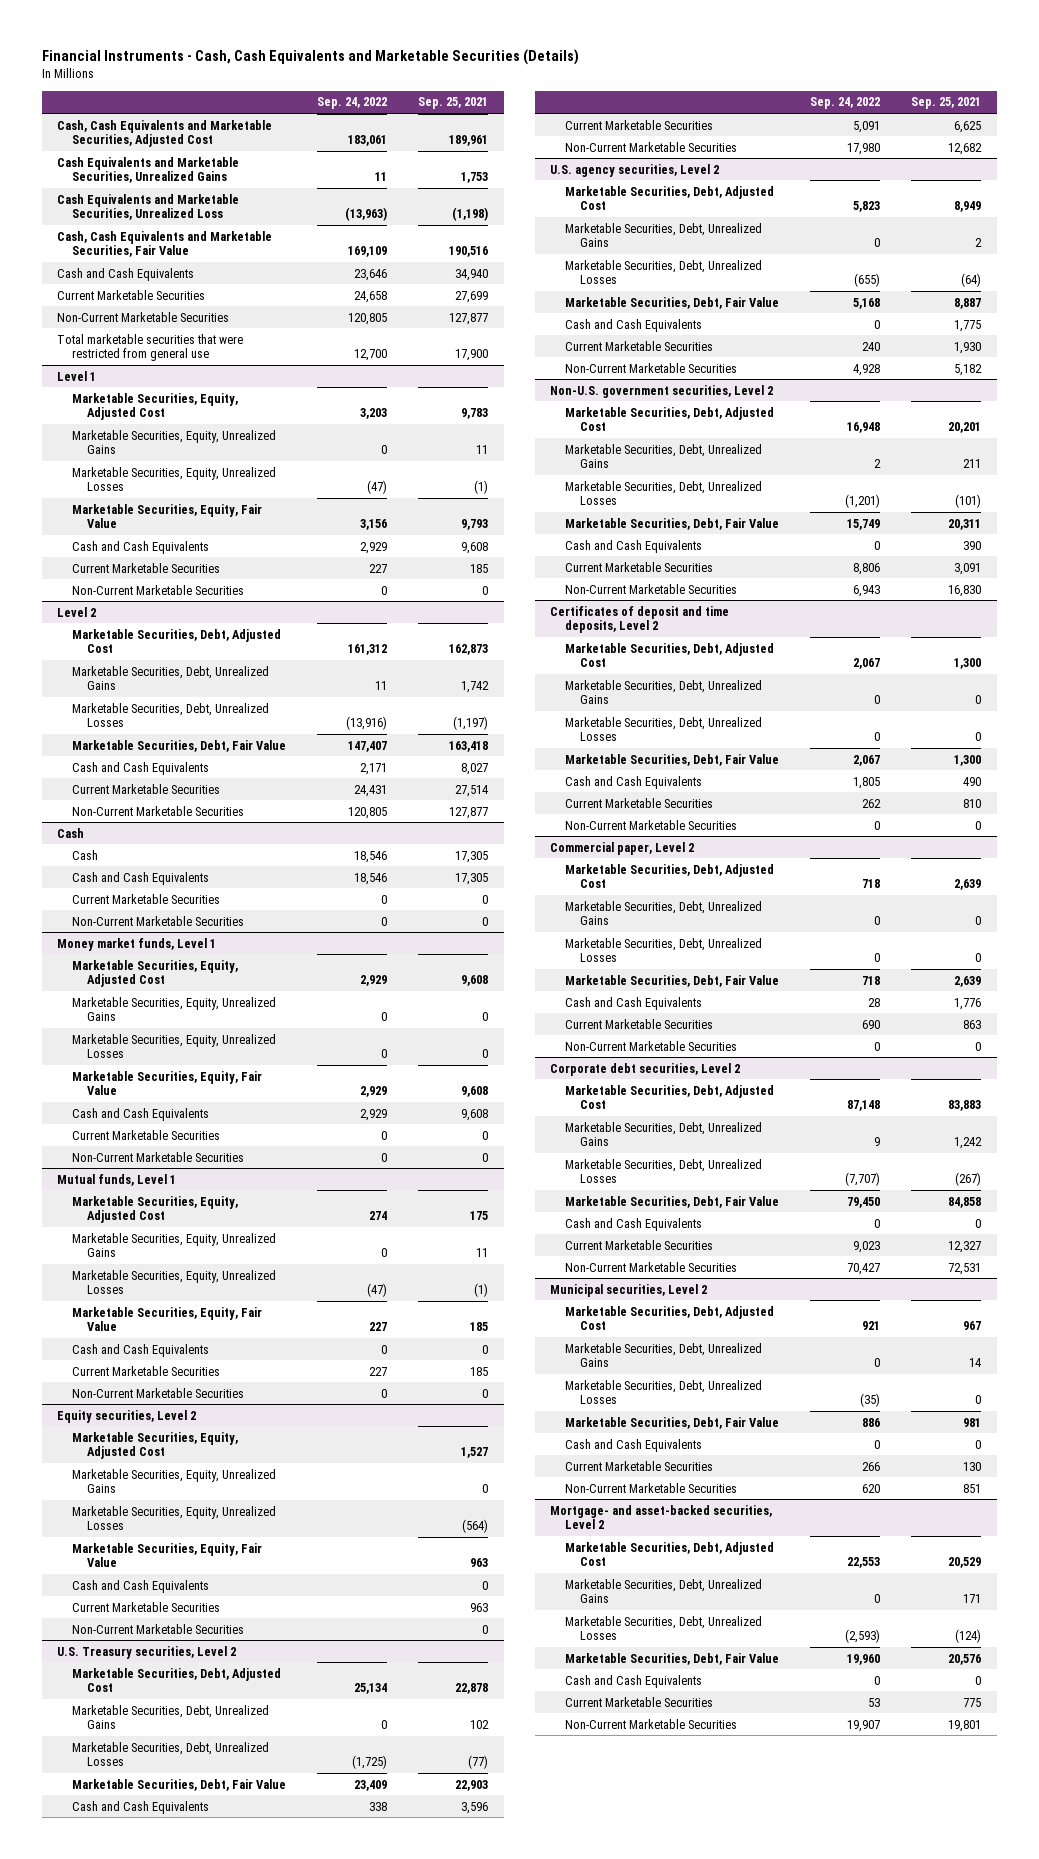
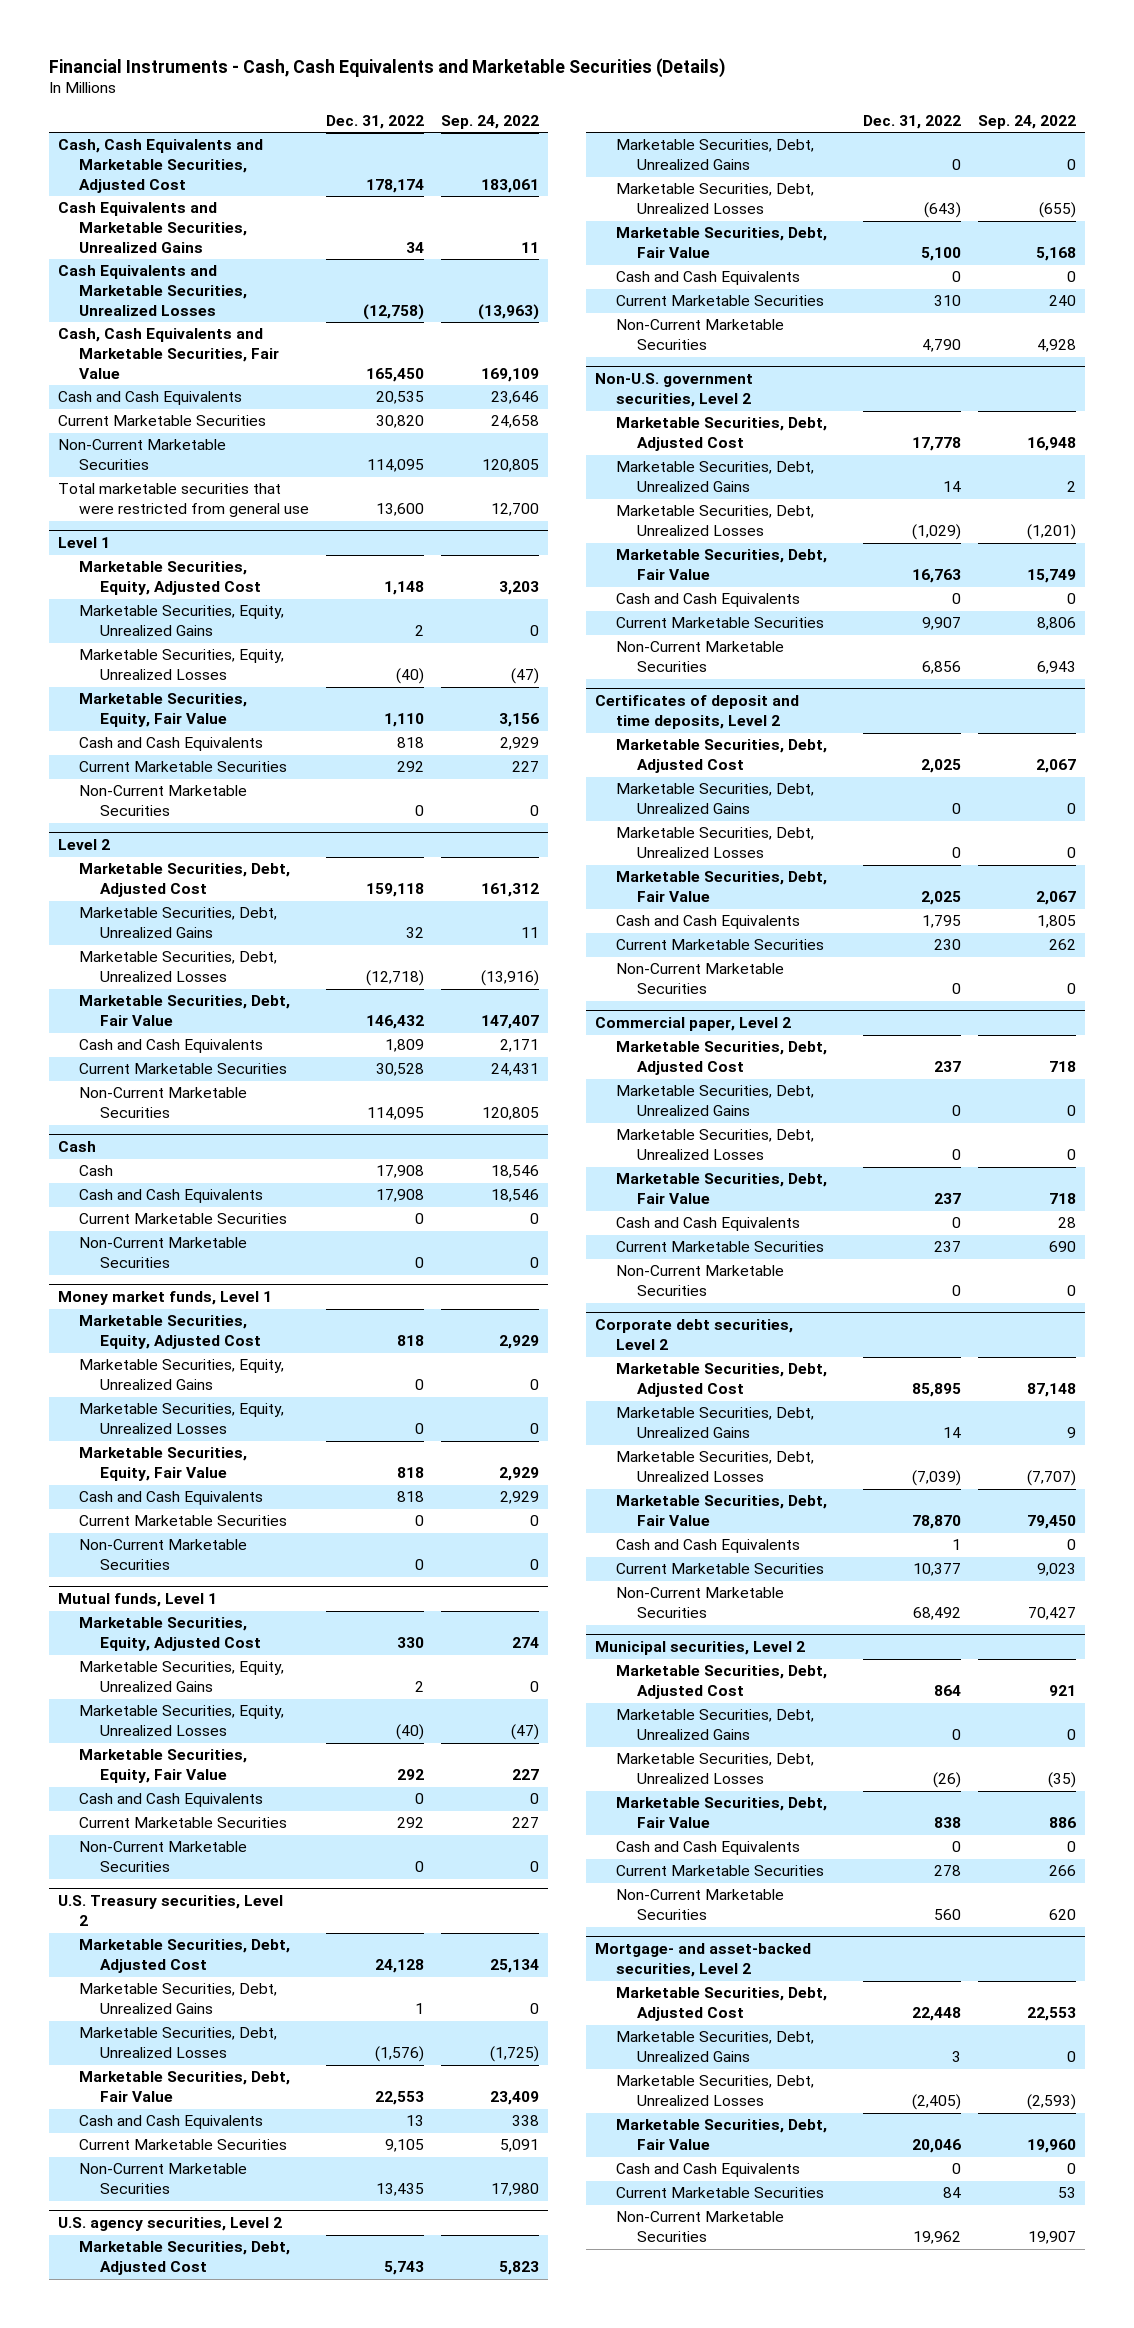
- | Sep. 24, 2022 | Sep. 25, 2021
+ | Dec. 31, 2022 | Sep. 24, 2022
- Cash Equivalents and Marketable Securities, Unrealized Loss | (13,963) | (1,198)
+ Cash Equivalents and Marketable Securities, Unrealized Losses | (12,758) | (13,963)
- Equity securities, Level 2
- Marketable Securities, Equity, Adjusted Cost | | 1,527
- Marketable Securities, Equity, Unrealized Gains | | 0
- Marketable Securities, Equity, Unrealized Losses | | (564)
- Marketable Securities, Equity, Fair Value | | 963
- Cash and Cash Equivalents | | 0
- Current Marketable Securities | | 963
- Non-Current Marketable Securities | | 0

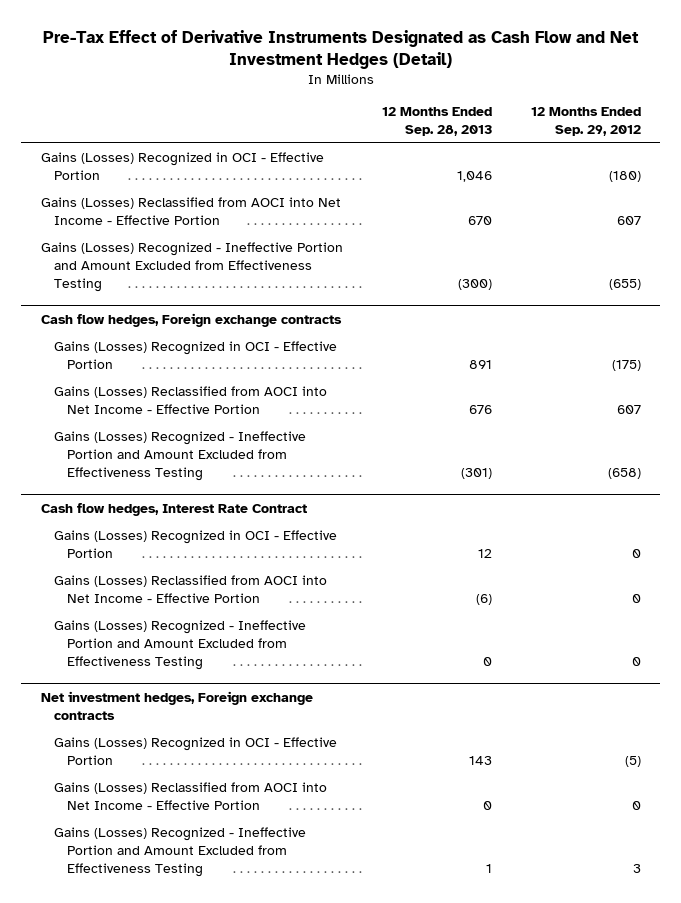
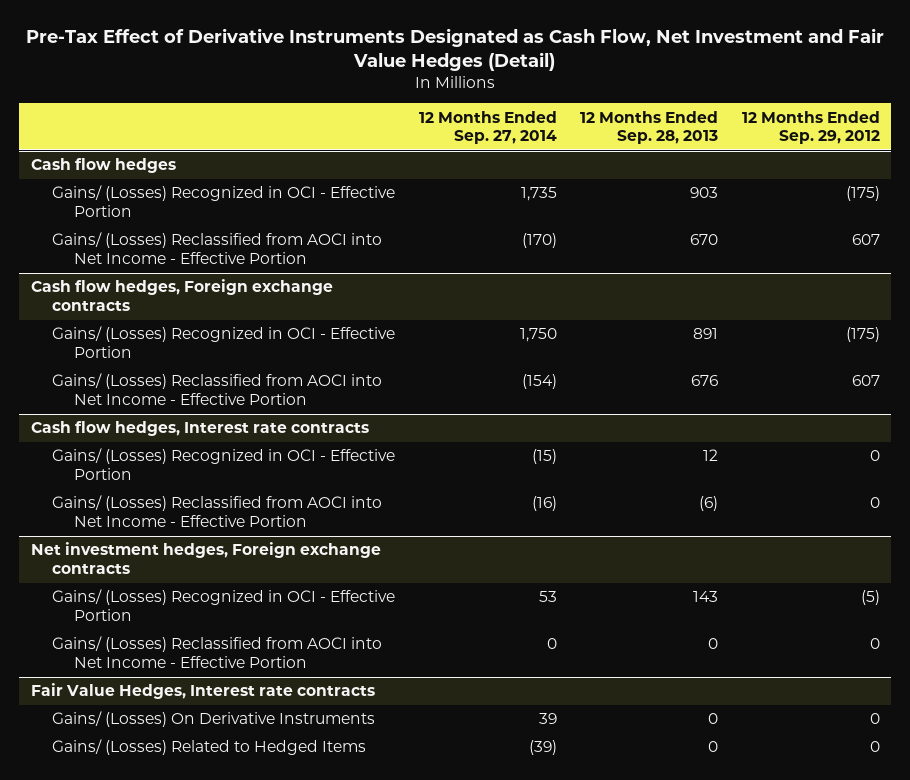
- Pre-Tax Effect of Derivative Instruments Designated as Cash Flow and Net Investment Hedges (Detail)
+ Pre-Tax Effect of Derivative Instruments Designated as Cash Flow, Net Investment and Fair Value Hedges (Detail)
- | 12 Months Ended Sep. 28, 2013 | 12 Months Ended Sep. 29, 2012
+ | 12 Months Ended Sep. 27, 2014 | 12 Months Ended Sep. 28, 2013 | 12 Months Ended Sep. 29, 2012
- Gains (Losses) Recognized in OCI - Effective Portion | 1,046 | (180)
- Gains (Losses) Reclassified from AOCI into Net Income - Effective Portion | 670 | 607
- Gains (Losses) Recognized - Ineffective Portion and Amount Excluded from Effectiveness Testing | (300) | (655)
+ Cash flow hedges
+ Gains/ (Losses) Recognized in OCI - Effective Portion | 1,735 | 903 | (175)
+ Gains/ (Losses) Reclassified from AOCI into Net Income - Effective Portion | (170) | 670 | 607
@ Cash flow hedges, Foreign exchange contracts
- Gains (Losses) Recognized in OCI - Effective Portion | 891 | (175)
- Gains (Losses) Reclassified from AOCI into Net Income - Effective Portion | 676 | 607
- Gains (Losses) Recognized - Ineffective Portion and Amount Excluded from Effectiveness Testing | (301) | (658)
- Cash flow hedges, Interest Rate Contract
- Gains (Losses) Recognized in OCI - Effective Portion | 12 | 0
- Gains (Losses) Reclassified from AOCI into Net Income - Effective Portion | (6) | 0
- Gains (Losses) Recognized - Ineffective Portion and Amount Excluded from Effectiveness Testing | 0 | 0
@ Cash flow hedges, Foreign exchange contracts
+ Gains/ (Losses) Recognized in OCI - Effective Portion | 1,750 | 891 | (175)
+ Gains/ (Losses) Reclassified from AOCI into Net Income - Effective Portion | (154) | 676 | 607
+ Cash flow hedges, Interest rate contracts
+ Gains/ (Losses) Recognized in OCI - Effective Portion | (15) | 12 | 0
+ Gains/ (Losses) Reclassified from AOCI into Net Income - Effective Portion | (16) | (6) | 0
@ Net investment hedges, Foreign exchange contracts
- Gains (Losses) Recognized in OCI - Effective Portion | 143 | (5)
- Gains (Losses) Reclassified from AOCI into Net Income - Effective Portion | 0 | 0
- Gains (Losses) Recognized - Ineffective Portion and Amount Excluded from Effectiveness Testing | 1 | 3
+ Gains/ (Losses) Recognized in OCI - Effective Portion | 53 | 143 | (5)
+ Gains/ (Losses) Reclassified from AOCI into Net Income - Effective Portion | 0 | 0 | 0
+ Fair Value Hedges, Interest rate contracts
+ Gains/ (Losses) On Derivative Instruments | 39 | 0 | 0
+ Gains/ (Losses) Related to Hedged Items | (39) | 0 | 0

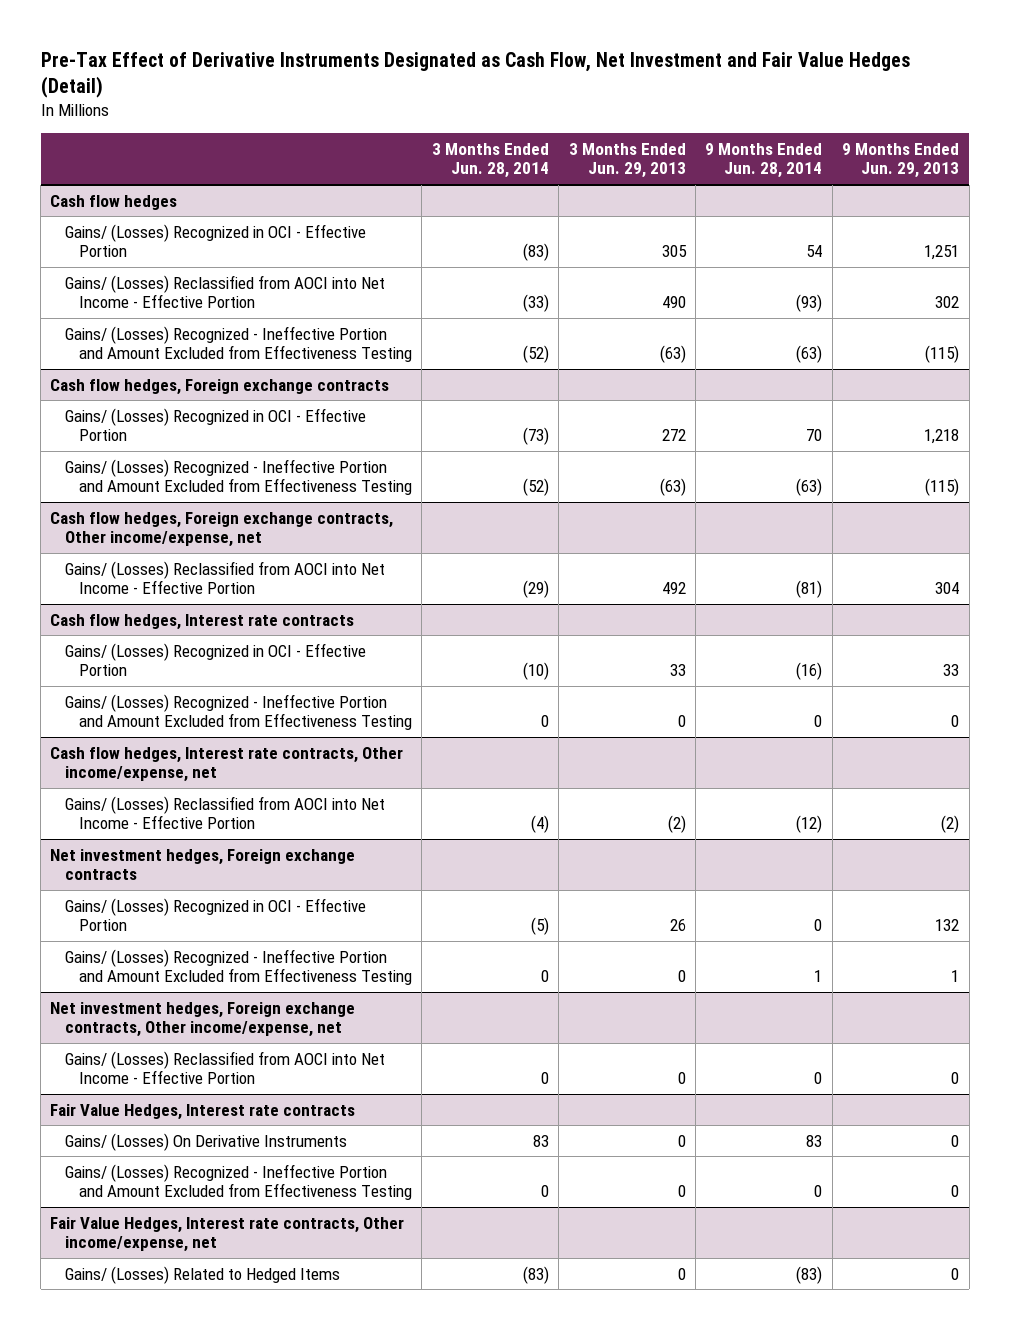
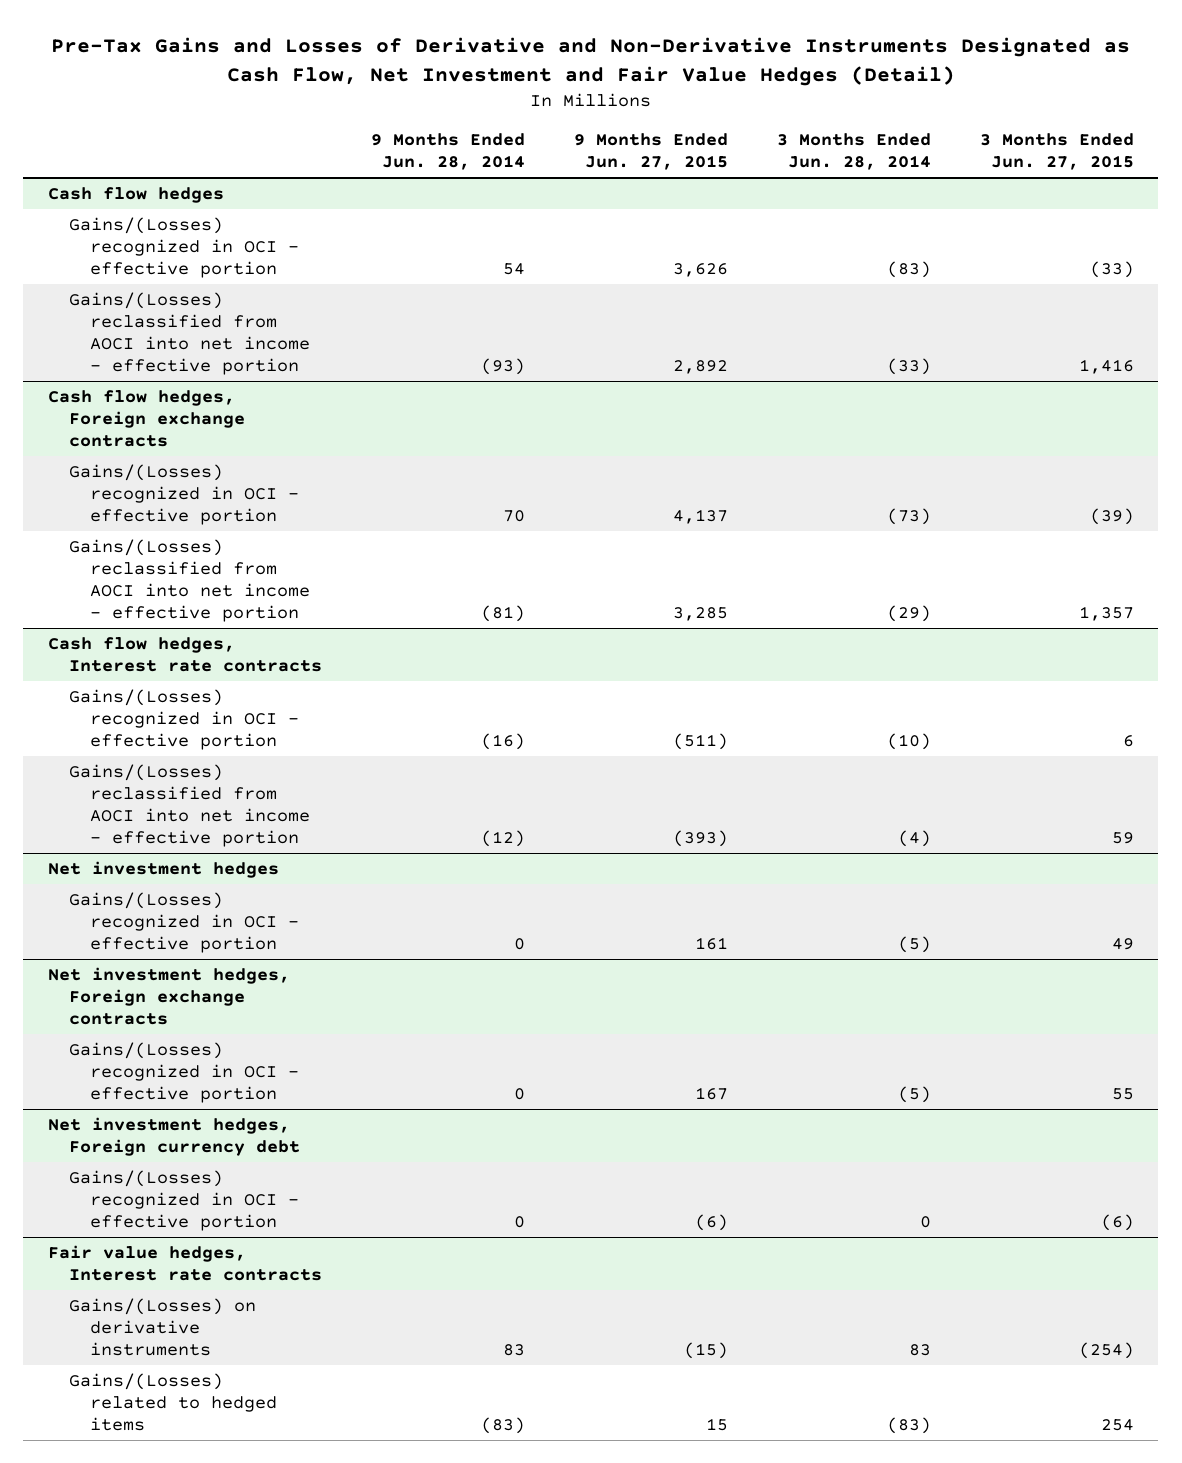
- Pre-Tax Effect of Derivative Instruments Designated as Cash Flow, Net Investment and Fair Value Hedges (Detail)
+ Pre-Tax Gains and Losses of Derivative and Non-Derivative Instruments Designated as Cash Flow, Net Investment and Fair Value Hedges (Detail)
- | 3 Months Ended Jun. 28, 2014 | 3 Months Ended Jun. 29, 2013 | 9 Months Ended Jun. 28, 2014 | 9 Months Ended Jun. 29, 2013
+ | 9 Months Ended Jun. 28, 2014 | 9 Months Ended Jun. 27, 2015 | 3 Months Ended Jun. 28, 2014 | 3 Months Ended Jun. 27, 2015
@ Cash flow hedges
- Gains/ (Losses) Recognized in OCI - Effective Portion | (83) | 305 | 54 | 1,251
- Gains/ (Losses) Reclassified from AOCI into Net Income - Effective Portion | (33) | 490 | (93) | 302
- Gains/ (Losses) Recognized - Ineffective Portion and Amount Excluded from Effectiveness Testing | (52) | (63) | (63) | (115)
+ Gains/(Losses) recognized in OCI - effective portion | 54 | 3,626 | (83) | (33)
+ Gains/(Losses) reclassified from AOCI into net income - effective portion | (93) | 2,892 | (33) | 1,416
@ Cash flow hedges, Foreign exchange contracts
- Gains/ (Losses) Recognized in OCI - Effective Portion | (73) | 272 | 70 | 1,218
- Gains/ (Losses) Recognized - Ineffective Portion and Amount Excluded from Effectiveness Testing | (52) | (63) | (63) | (115)
- Cash flow hedges, Foreign exchange contracts, Other income/expense, net
- Gains/ (Losses) Reclassified from AOCI into Net Income - Effective Portion | (29) | 492 | (81) | 304
@ Cash flow hedges, Foreign exchange contracts
+ Gains/(Losses) recognized in OCI - effective portion | 70 | 4,137 | (73) | (39)
+ Gains/(Losses) reclassified from AOCI into net income - effective portion | (81) | 3,285 | (29) | 1,357
@ Cash flow hedges, Interest rate contracts
- Gains/ (Losses) Recognized in OCI - Effective Portion | (10) | 33 | (16) | 33
- Gains/ (Losses) Recognized - Ineffective Portion and Amount Excluded from Effectiveness Testing | 0 | 0 | 0 | 0
- Cash flow hedges, Interest rate contracts, Other income/expense, net
- Gains/ (Losses) Reclassified from AOCI into Net Income - Effective Portion | (4) | (2) | (12) | (2)
@ Cash flow hedges, Interest rate contracts
+ Gains/(Losses) recognized in OCI - effective portion | (16) | (511) | (10) | 6
+ Gains/(Losses) reclassified from AOCI into net income - effective portion | (12) | (393) | (4) | 59
+ Net investment hedges
+ Gains/(Losses) recognized in OCI - effective portion | 0 | 161 | (5) | 49
@ Net investment hedges, Foreign exchange contracts
- Gains/ (Losses) Recognized in OCI - Effective Portion | (5) | 26 | 0 | 132
- Gains/ (Losses) Recognized - Ineffective Portion and Amount Excluded from Effectiveness Testing | 0 | 0 | 1 | 1
- Net investment hedges, Foreign exchange contracts, Other income/expense, net
- Gains/ (Losses) Reclassified from AOCI into Net Income - Effective Portion | 0 | 0 | 0 | 0
- Fair Value Hedges, Interest rate contracts
- Gains/ (Losses) On Derivative Instruments | 83 | 0 | 83 | 0
- Gains/ (Losses) Recognized - Ineffective Portion and Amount Excluded from Effectiveness Testing | 0 | 0 | 0 | 0
- Fair Value Hedges, Interest rate contracts, Other income/expense, net
- Gains/ (Losses) Related to Hedged Items | (83) | 0 | (83) | 0
@ Net investment hedges, Foreign exchange contracts
+ Gains/(Losses) recognized in OCI - effective portion | 0 | 167 | (5) | 55
+ Net investment hedges, Foreign currency debt
+ Gains/(Losses) recognized in OCI - effective portion | 0 | (6) | 0 | (6)
+ Fair value hedges, Interest rate contracts
+ Gains/(Losses) on derivative instruments | 83 | (15) | 83 | (254)
+ Gains/(Losses) related to hedged items | (83) | 15 | (83) | 254

